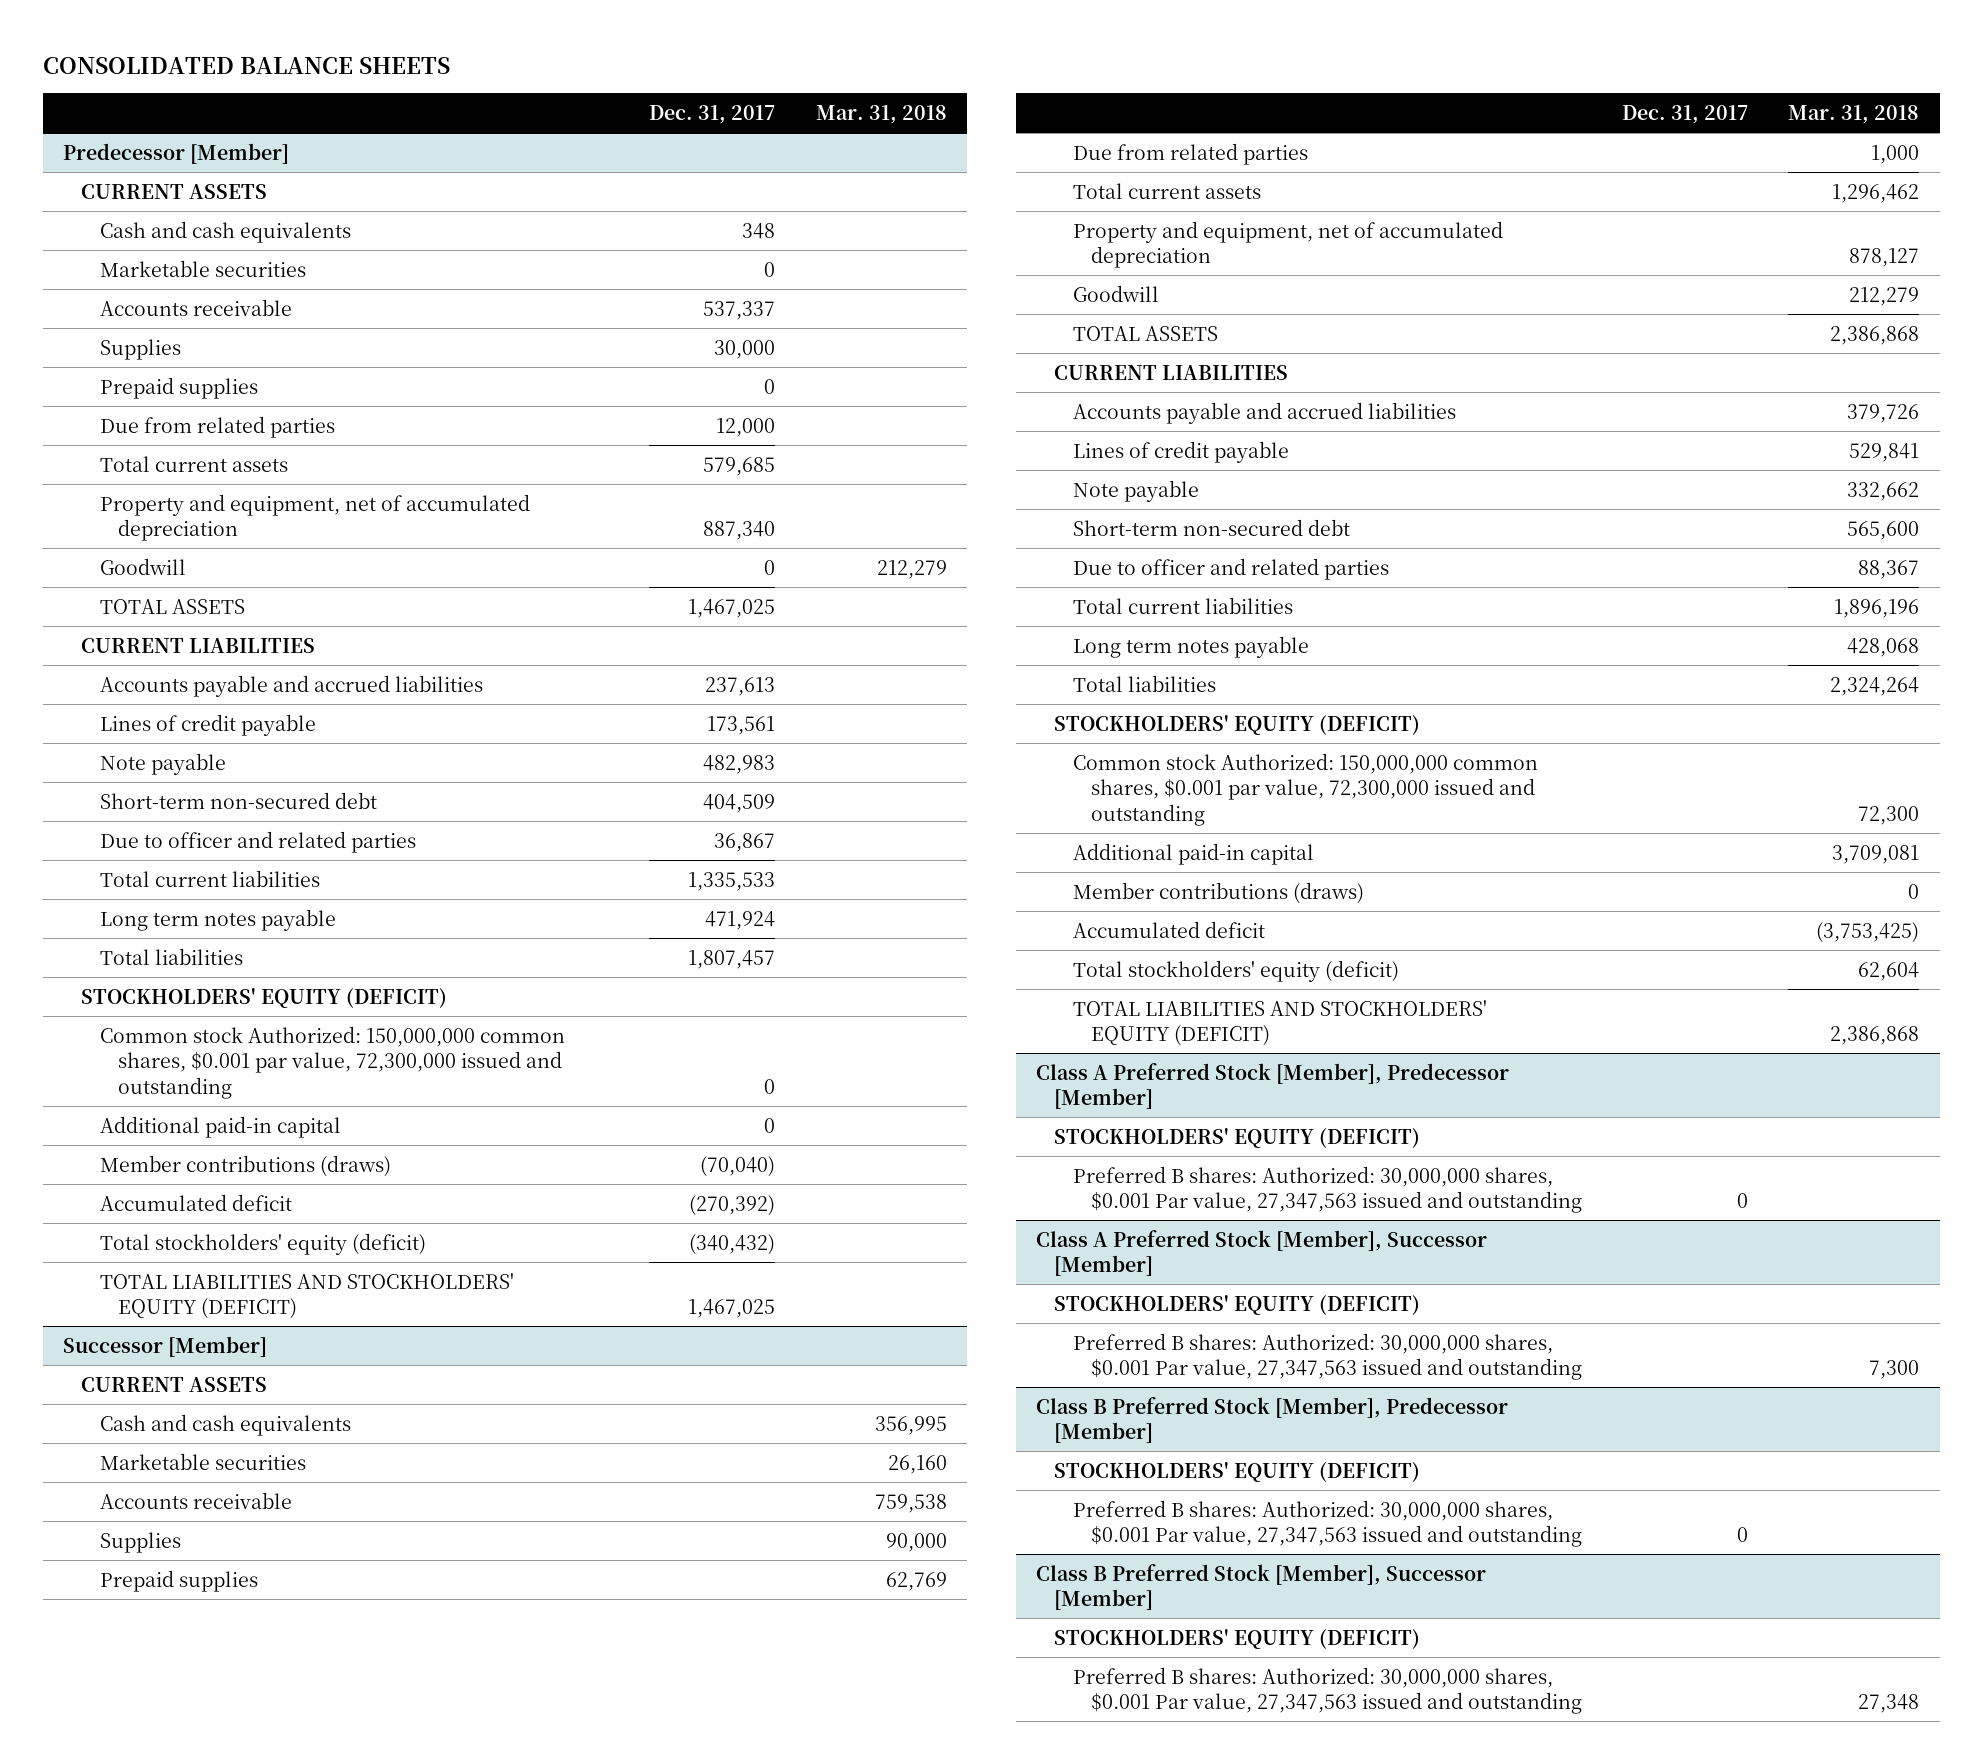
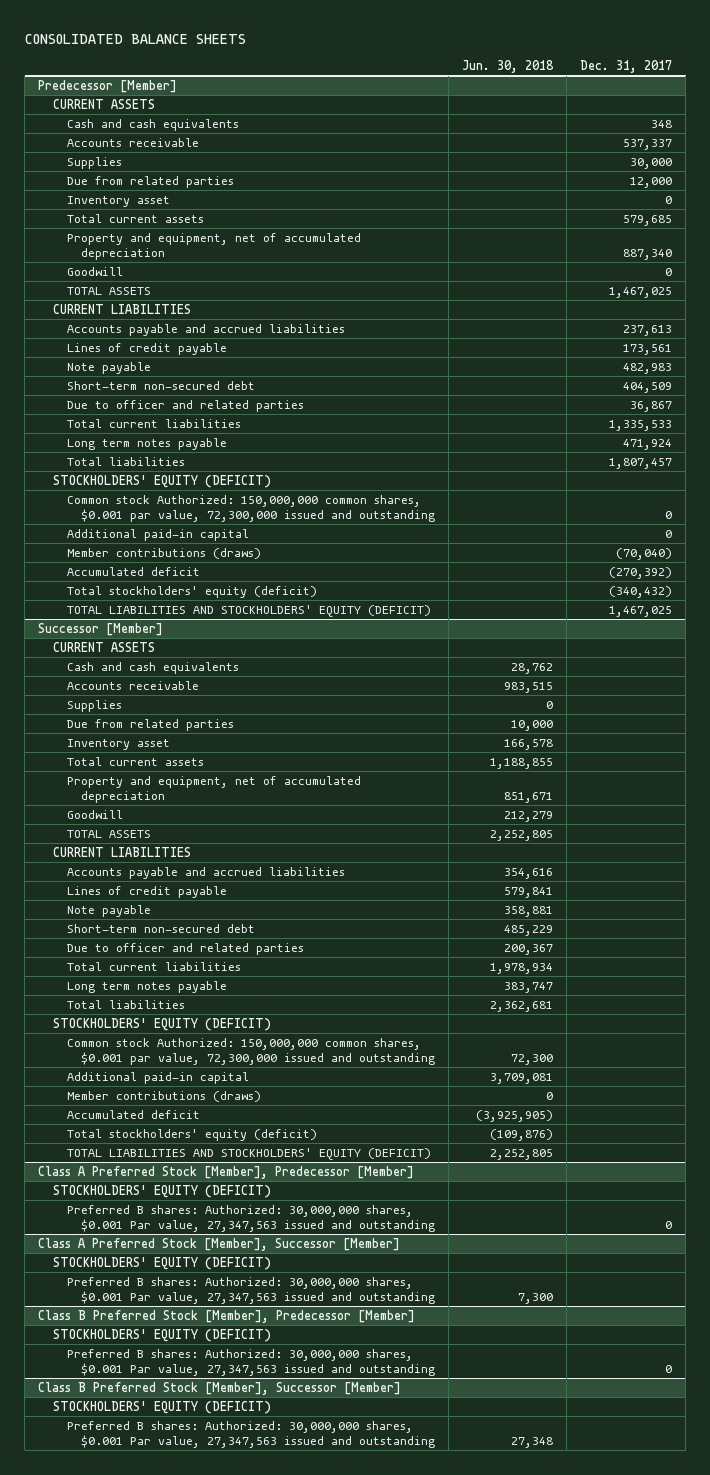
- | Dec. 31, 2017 | Mar. 31, 2018
+ | Jun. 30, 2018 | Dec. 31, 2017
@ Predecessor [Member]
- Marketable securities | 0 |
- Prepaid supplies | 0 |
+ Inventory asset | | 0
@ Successor [Member]
- Marketable securities | | 26,160
- Prepaid supplies | | 62,769
+ Inventory asset | 166,578 |

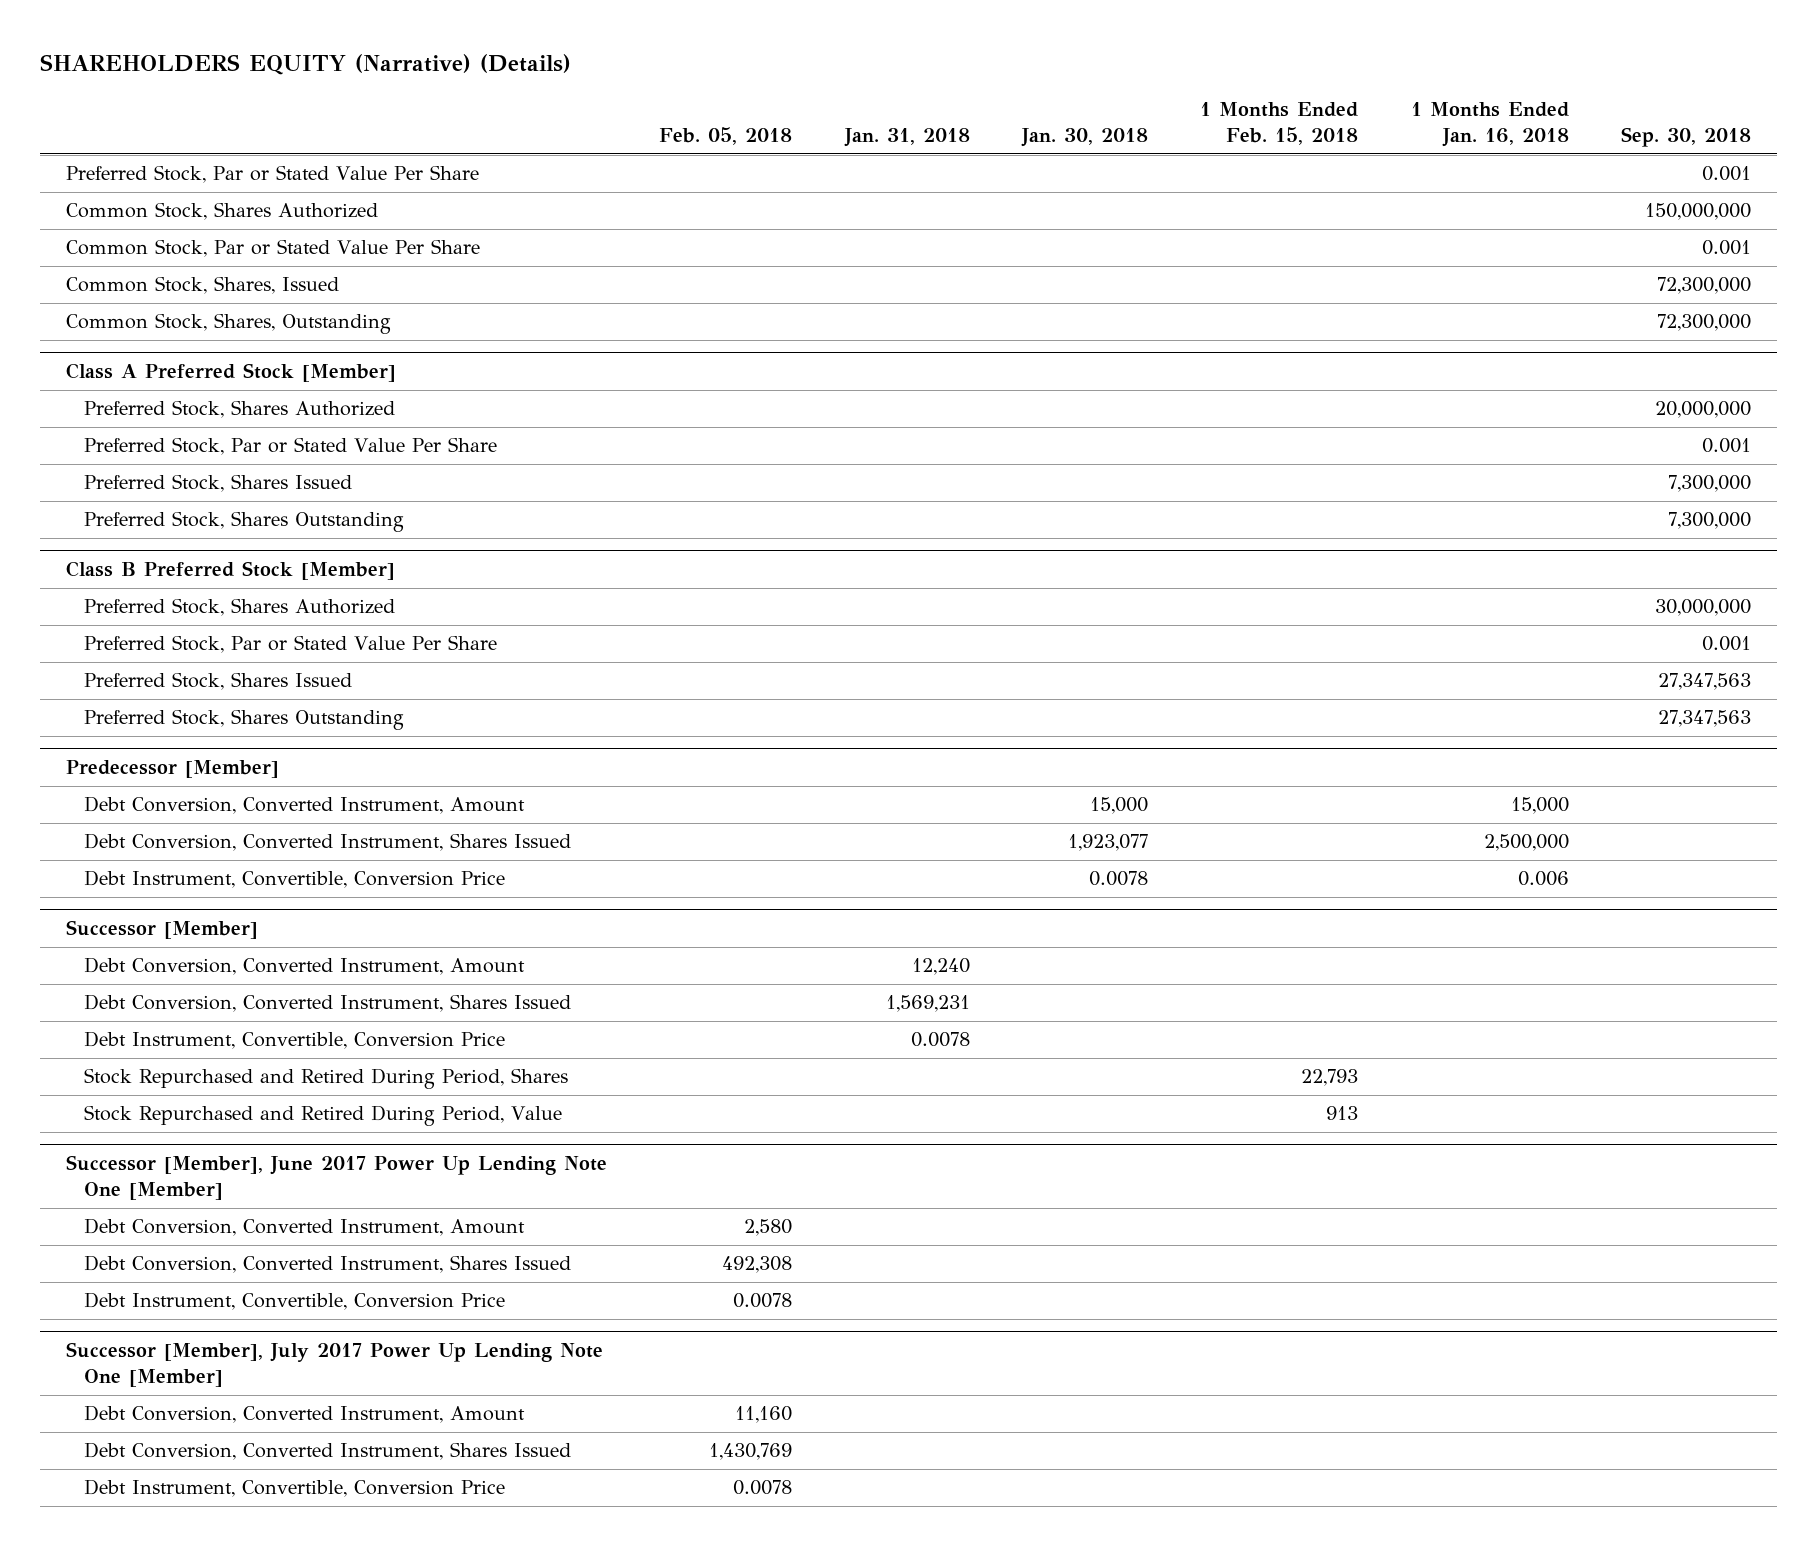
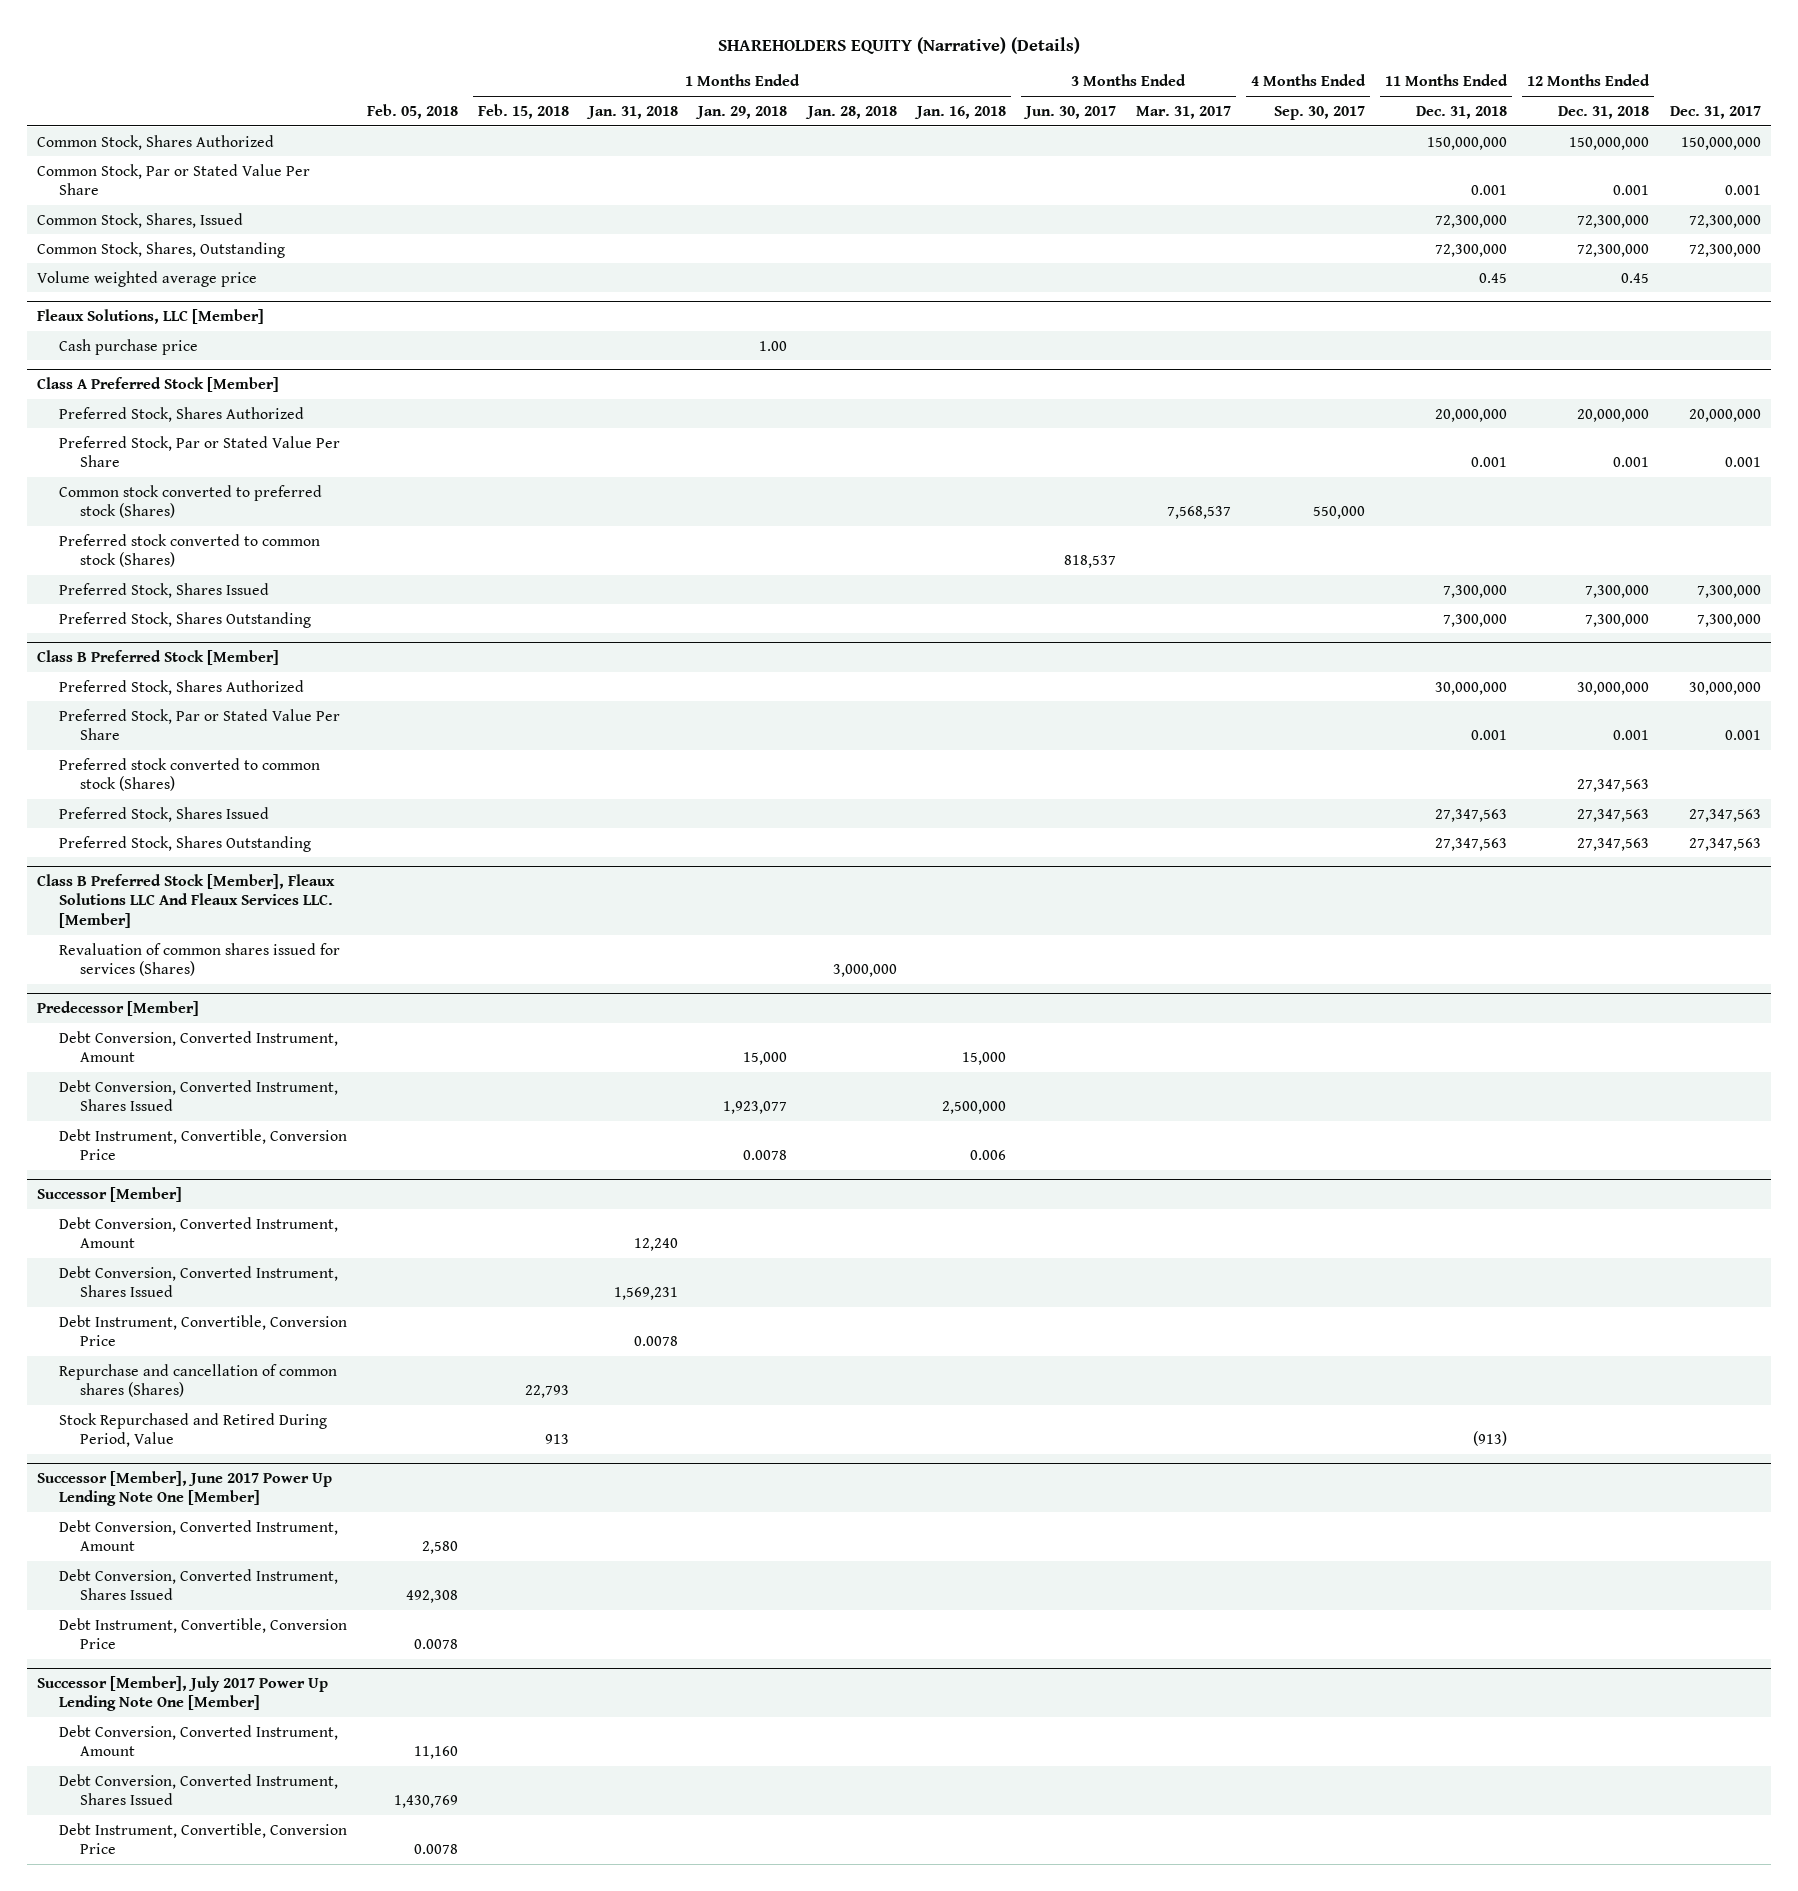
- | Feb. 05, 2018 | Jan. 31, 2018 | Jan. 30, 2018 | 1 Months Ended Feb. 15, 2018 | 1 Months Ended Jan. 16, 2018 | Sep. 30, 2018
+ | Feb. 05, 2018 | 1 Months Ended Feb. 15, 2018 | 1 Months Ended Jan. 31, 2018 | 1 Months Ended Jan. 29, 2018 | 1 Months Ended Jan. 28, 2018 | 1 Months Ended Jan. 16, 2018 | 3 Months Ended Jun. 30, 2017 | 3 Months Ended Mar. 31, 2017 | 4 Months Ended Sep. 30, 2017 | 11 Months Ended Dec. 31, 2018 | 12 Months Ended Dec. 31, 2018 | Dec. 31, 2017
- Preferred Stock, Par or Stated Value Per Share | | | | | | 0.001
+ Volume weighted average price | | | | | | | | | | 0.45 | 0.45 |
+ Fleaux Solutions, LLC [Member]
+ Cash purchase price | | | | 1.00 | | | | | | | |
@ Class A Preferred Stock [Member]
+ Common stock converted to preferred stock (Shares) | | | | | | | | 7,568,537 | 550,000 | | |
+ Preferred stock converted to common stock (Shares) | | | | | | | 818,537 | | | | |
@ Class B Preferred Stock [Member]
+ Preferred stock converted to common stock (Shares) | | | | | | | | | | | 27,347,563 |
+ Class B Preferred Stock [Member], Fleaux Solutions LLC And Fleaux Services LLC. [Member]
+ Revaluation of common shares issued for services (Shares) | | | | | 3,000,000 | | | | | | |
@ Successor [Member]
- Stock Repurchased and Retired During Period, Shares | | | | 22,793 | |
+ Repurchase and cancellation of common shares (Shares) | | 22,793 | | | | | | | | | |

